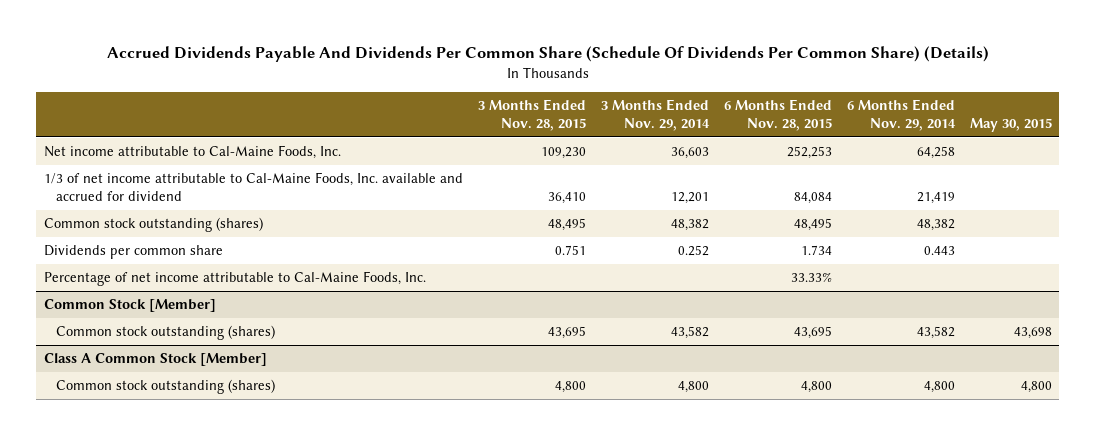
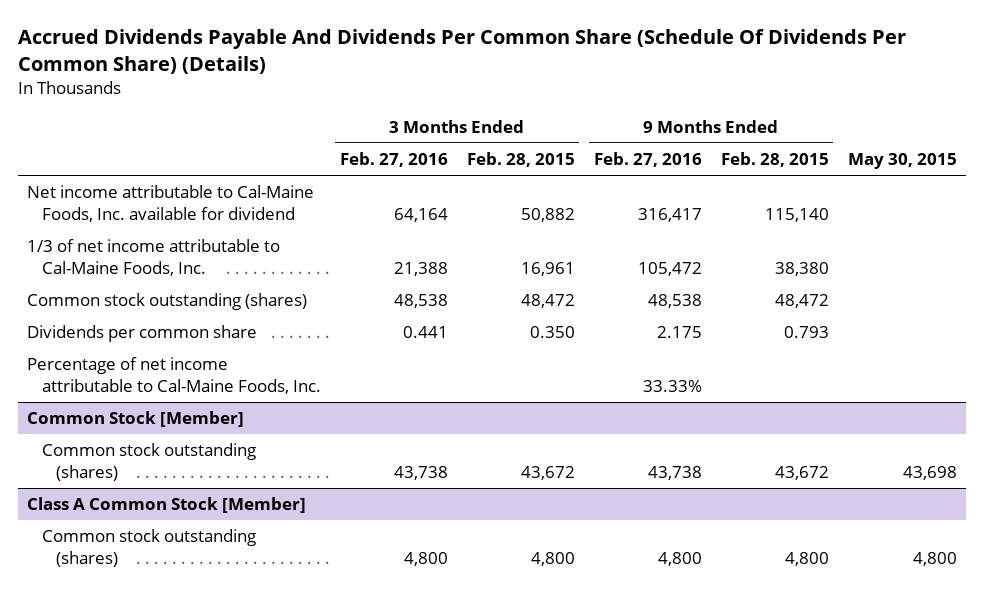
- | 3 Months Ended Nov. 28, 2015 | 3 Months Ended Nov. 29, 2014 | 6 Months Ended Nov. 28, 2015 | 6 Months Ended Nov. 29, 2014 | May 30, 2015
+ | 3 Months Ended Feb. 27, 2016 | 3 Months Ended Feb. 28, 2015 | 9 Months Ended Feb. 27, 2016 | 9 Months Ended Feb. 28, 2015 | May 30, 2015
- Net income attributable to Cal-Maine Foods, Inc. | 109,230 | 36,603 | 252,253 | 64,258 |
- 1/3 of net income attributable to Cal-Maine Foods, Inc. available and accrued for dividend | 36,410 | 12,201 | 84,084 | 21,419 |
+ Net income attributable to Cal-Maine Foods, Inc. available for dividend | 64,164 | 50,882 | 316,417 | 115,140 |
+ 1/3 of net income attributable to Cal-Maine Foods, Inc. | 21,388 | 16,961 | 105,472 | 38,380 |

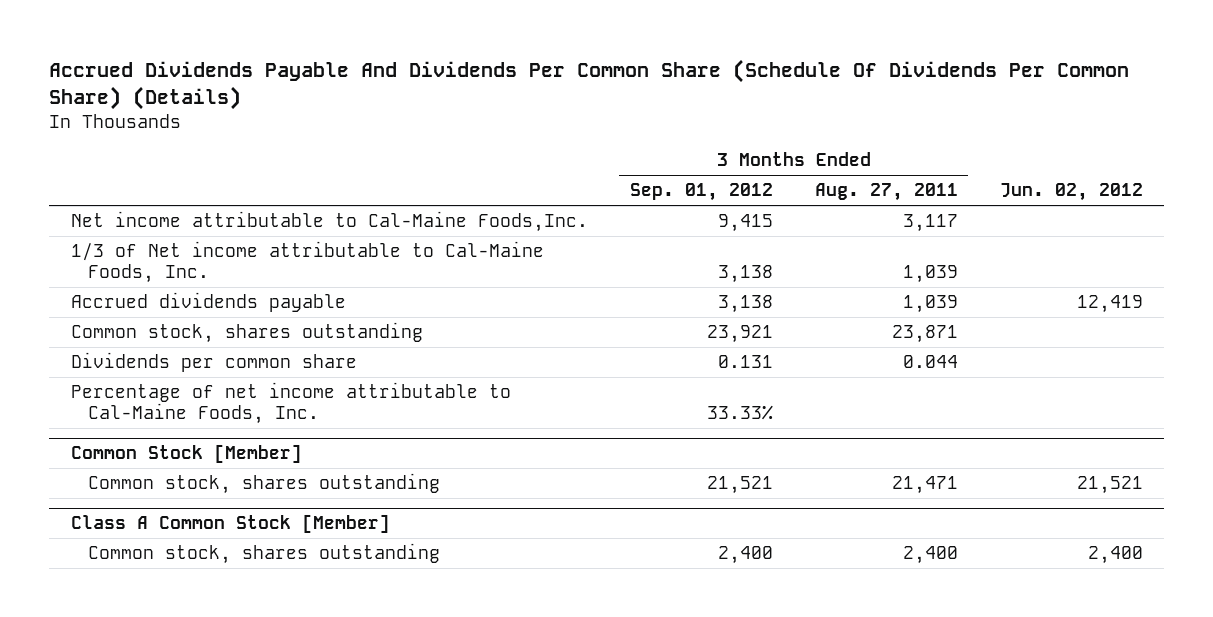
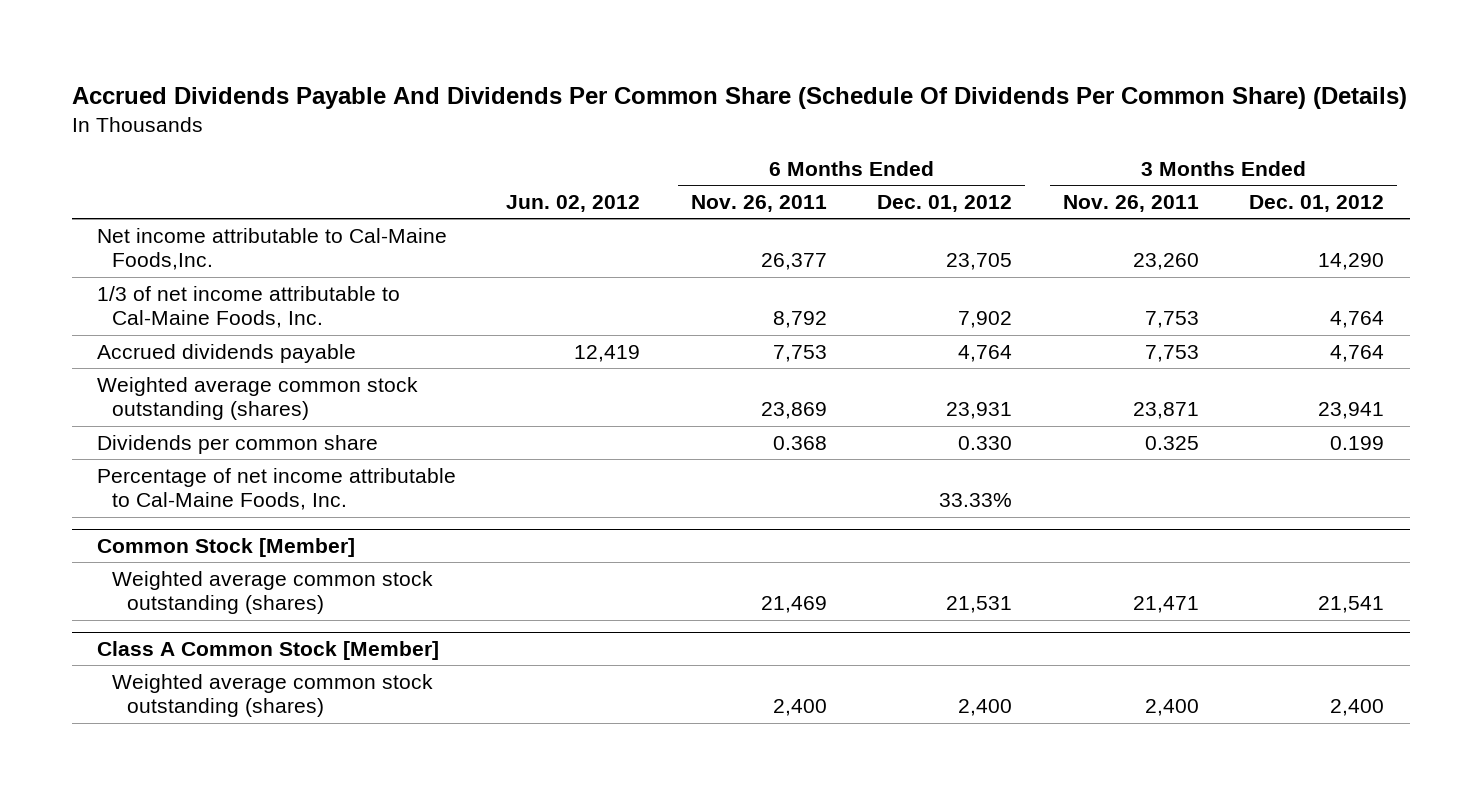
- | 3 Months Ended Sep. 01, 2012 | 3 Months Ended Aug. 27, 2011 | Jun. 02, 2012
+ | Jun. 02, 2012 | 6 Months Ended Nov. 26, 2011 | 6 Months Ended Dec. 01, 2012 | 3 Months Ended Nov. 26, 2011 | 3 Months Ended Dec. 01, 2012
- 1/3 of Net income attributable to Cal-Maine Foods, Inc. | 3,138 | 1,039 |
+ 1/3 of net income attributable to Cal-Maine Foods, Inc. | | 8,792 | 7,902 | 7,753 | 4,764
- Common stock, shares outstanding | 23,921 | 23,871 |
+ Weighted average common stock outstanding (shares) | | 23,869 | 23,931 | 23,871 | 23,941
@ Common Stock [Member]
- Common stock, shares outstanding | 21,521 | 21,471 | 21,521
+ Weighted average common stock outstanding (shares) | | 21,469 | 21,531 | 21,471 | 21,541
@ Class A Common Stock [Member]
- Common stock, shares outstanding | 2,400 | 2,400 | 2,400
+ Weighted average common stock outstanding (shares) | | 2,400 | 2,400 | 2,400 | 2,400

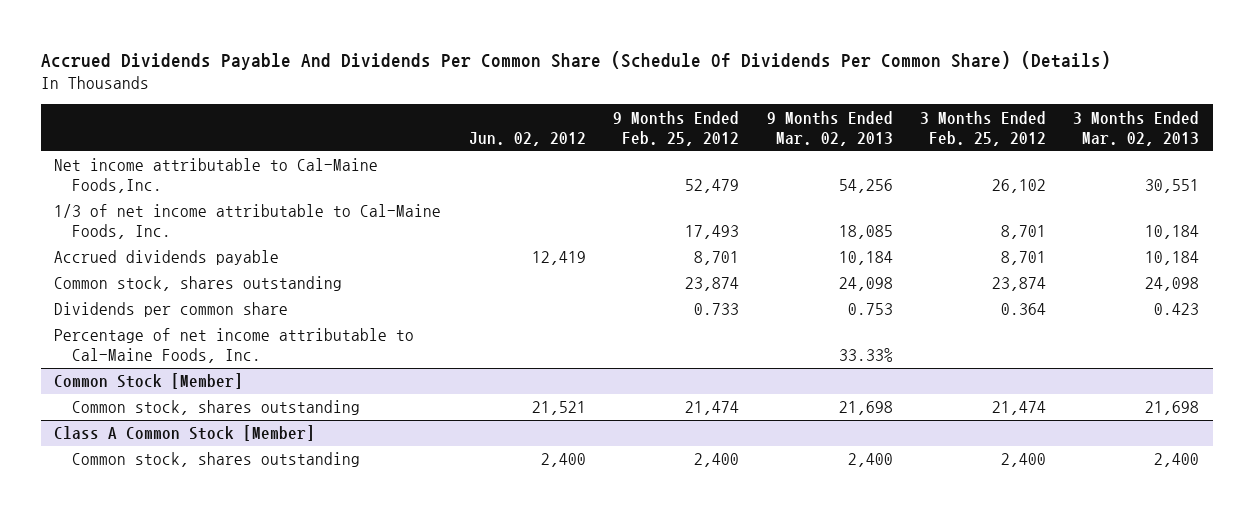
- | Jun. 02, 2012 | 6 Months Ended Nov. 26, 2011 | 6 Months Ended Dec. 01, 2012 | 3 Months Ended Nov. 26, 2011 | 3 Months Ended Dec. 01, 2012
+ | Jun. 02, 2012 | 9 Months Ended Feb. 25, 2012 | 9 Months Ended Mar. 02, 2013 | 3 Months Ended Feb. 25, 2012 | 3 Months Ended Mar. 02, 2013
- Weighted average common stock outstanding (shares) | | 23,869 | 23,931 | 23,871 | 23,941
+ Common stock, shares outstanding | | 23,874 | 24,098 | 23,874 | 24,098
@ Common Stock [Member]
- Weighted average common stock outstanding (shares) | | 21,469 | 21,531 | 21,471 | 21,541
+ Common stock, shares outstanding | 21,521 | 21,474 | 21,698 | 21,474 | 21,698
@ Class A Common Stock [Member]
- Weighted average common stock outstanding (shares) | | 2,400 | 2,400 | 2,400 | 2,400
+ Common stock, shares outstanding | 2,400 | 2,400 | 2,400 | 2,400 | 2,400

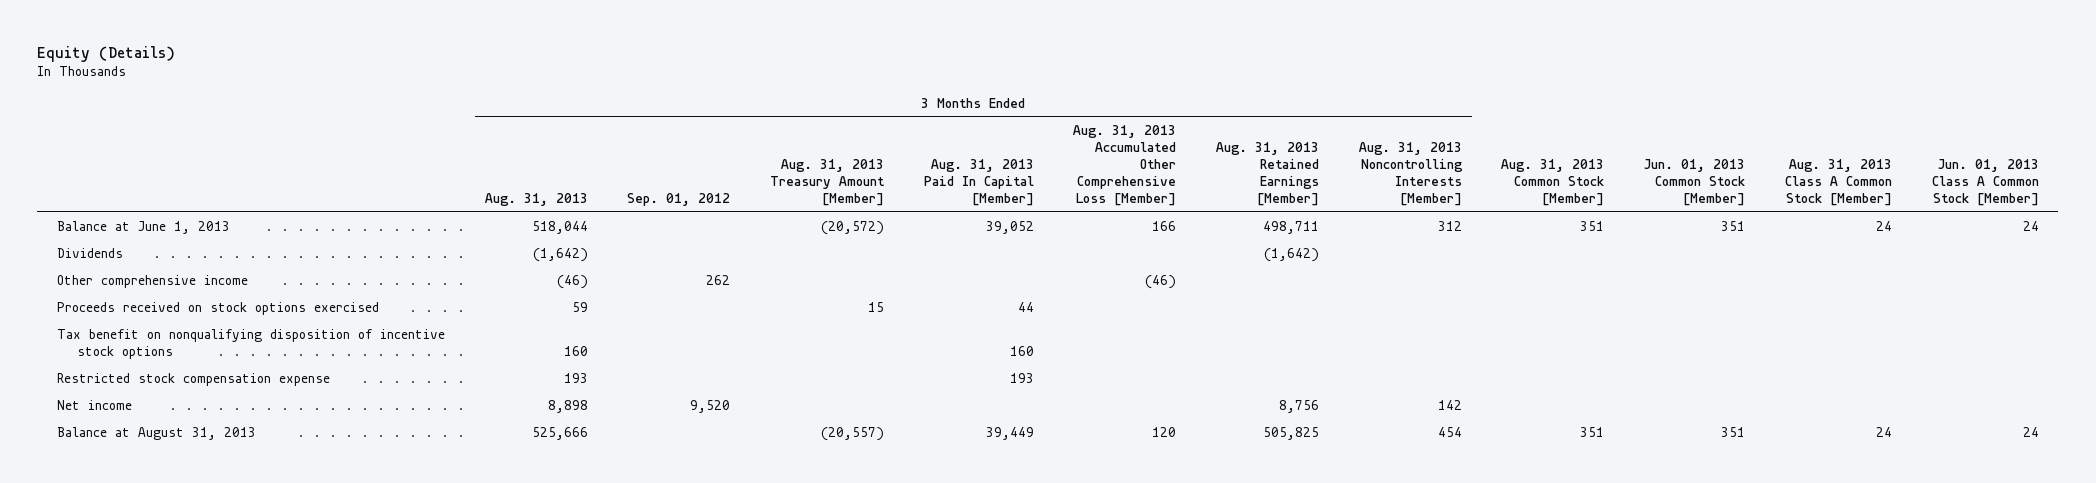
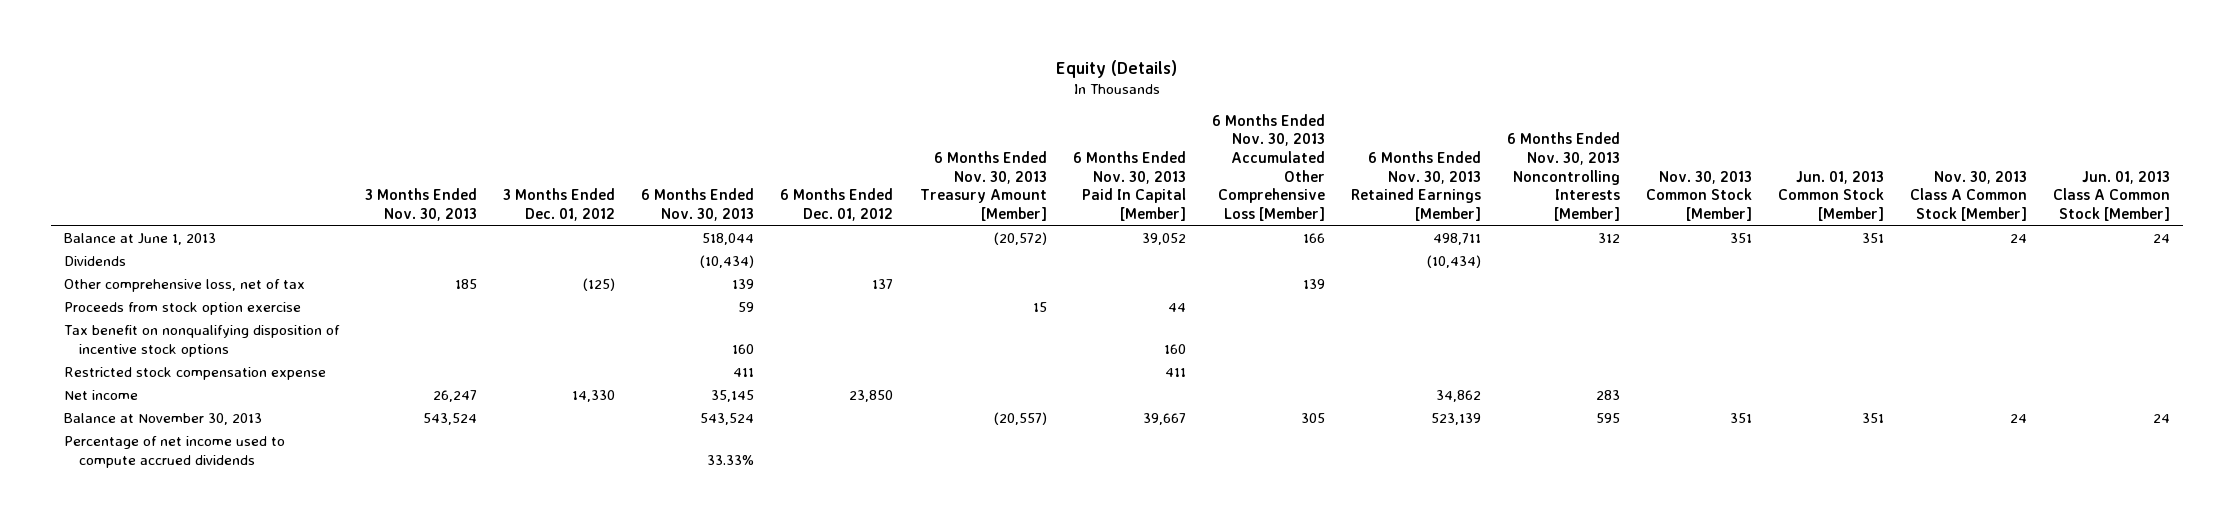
- | 3 Months Ended Aug. 31, 2013 | 3 Months Ended Sep. 01, 2012 | 3 Months Ended Aug. 31, 2013 Treasury Amount [Member] | 3 Months Ended Aug. 31, 2013 Paid In Capital [Member] | 3 Months Ended Aug. 31, 2013 Accumulated Other Comprehensive Loss [Member] | 3 Months Ended Aug. 31, 2013 Retained Earnings [Member] | 3 Months Ended Aug. 31, 2013 Noncontrolling Interests [Member] | Aug. 31, 2013 Common Stock [Member] | Jun. 01, 2013 Common Stock [Member] | Aug. 31, 2013 Class A Common Stock [Member] | Jun. 01, 2013 Class A Common Stock [Member]
+ | 3 Months Ended Nov. 30, 2013 | 3 Months Ended Dec. 01, 2012 | 6 Months Ended Nov. 30, 2013 | 6 Months Ended Dec. 01, 2012 | 6 Months Ended Nov. 30, 2013 Treasury Amount [Member] | 6 Months Ended Nov. 30, 2013 Paid In Capital [Member] | 6 Months Ended Nov. 30, 2013 Accumulated Other Comprehensive Loss [Member] | 6 Months Ended Nov. 30, 2013 Retained Earnings [Member] | 6 Months Ended Nov. 30, 2013 Noncontrolling Interests [Member] | Nov. 30, 2013 Common Stock [Member] | Jun. 01, 2013 Common Stock [Member] | Nov. 30, 2013 Class A Common Stock [Member] | Jun. 01, 2013 Class A Common Stock [Member]
- Other comprehensive income | (46) | 262 | | | (46) | | | | | |
- Proceeds received on stock options exercised | 59 | | 15 | 44 | | | | | | |
+ Other comprehensive loss, net of tax | 185 | (125) | 139 | 137 | | | 139 | | | | | |
+ Proceeds from stock option exercise | | | 59 | | 15 | 44 | | | | | | |
- Balance at August 31, 2013 | 525,666 | | (20,557) | 39,449 | 120 | 505,825 | 454 | 351 | 351 | 24 | 24
+ Balance at November 30, 2013 | 543,524 | | 543,524 | | (20,557) | 39,667 | 305 | 523,139 | 595 | 351 | 351 | 24 | 24
+ Percentage of net income used to compute accrued dividends | | | 33.33% | | | | | | | | | |

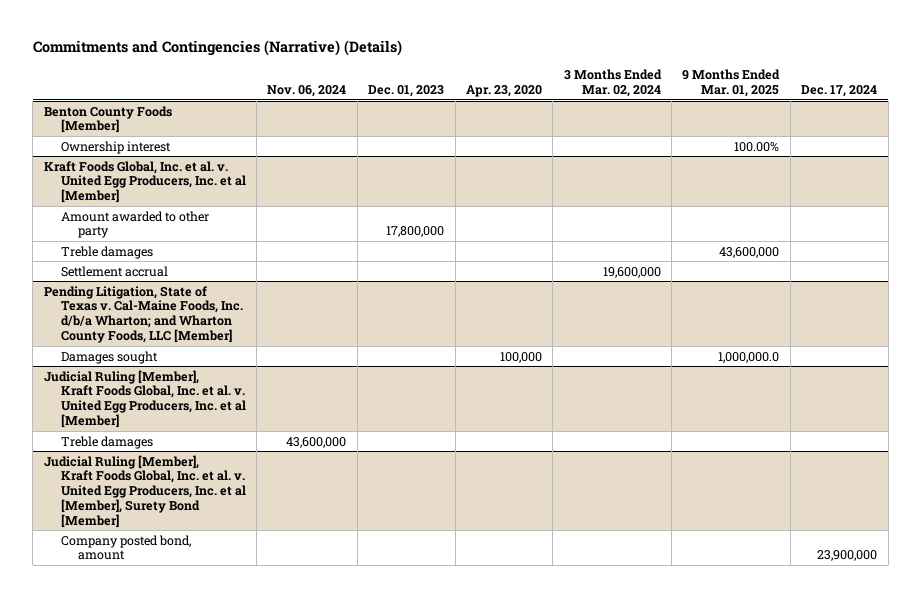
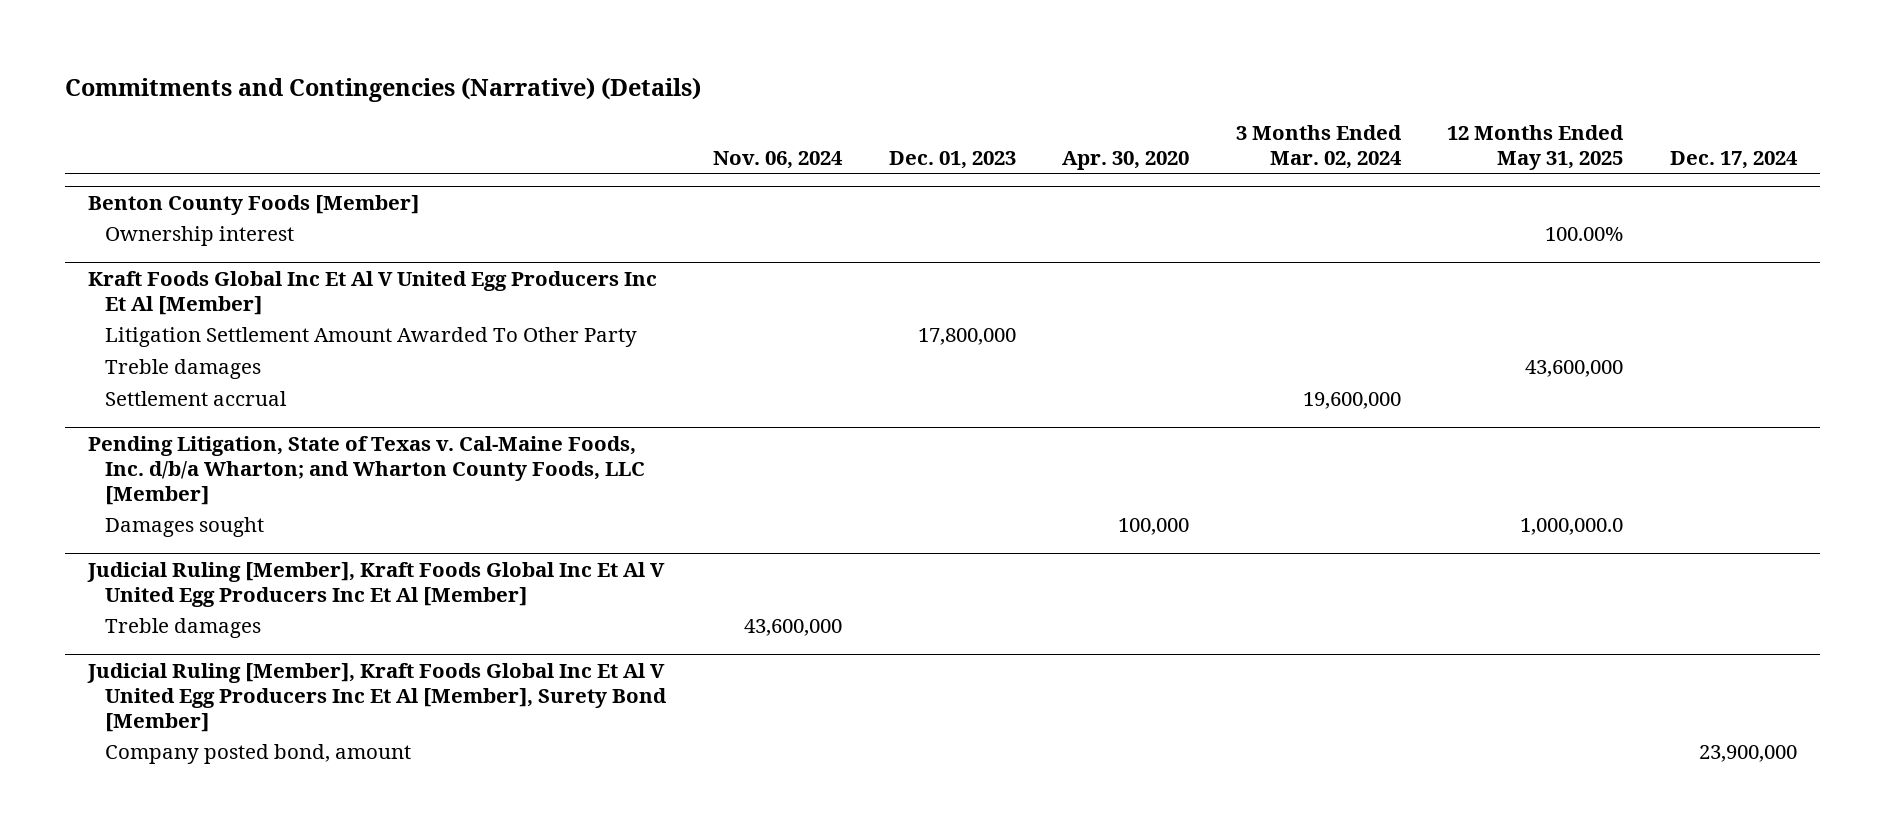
- | Nov. 06, 2024 | Dec. 01, 2023 | Apr. 23, 2020 | 3 Months Ended Mar. 02, 2024 | 9 Months Ended Mar. 01, 2025 | Dec. 17, 2024
+ | Nov. 06, 2024 | Dec. 01, 2023 | Apr. 30, 2020 | 3 Months Ended Mar. 02, 2024 | 12 Months Ended May 31, 2025 | Dec. 17, 2024
- Kraft Foods Global, Inc. et al. v. United Egg Producers, Inc. et al [Member]
- Amount awarded to other party | | 17,800,000 | | | |
+ Kraft Foods Global Inc Et Al V United Egg Producers Inc Et Al [Member]
+ Litigation Settlement Amount Awarded To Other Party | | 17,800,000 | | | |
- Judicial Ruling [Member], Kraft Foods Global, Inc. et al. v. United Egg Producers, Inc. et al [Member]
+ Judicial Ruling [Member], Kraft Foods Global Inc Et Al V United Egg Producers Inc Et Al [Member]
- Judicial Ruling [Member], Kraft Foods Global, Inc. et al. v. United Egg Producers, Inc. et al [Member], Surety Bond [Member]
+ Judicial Ruling [Member], Kraft Foods Global Inc Et Al V United Egg Producers Inc Et Al [Member], Surety Bond [Member]

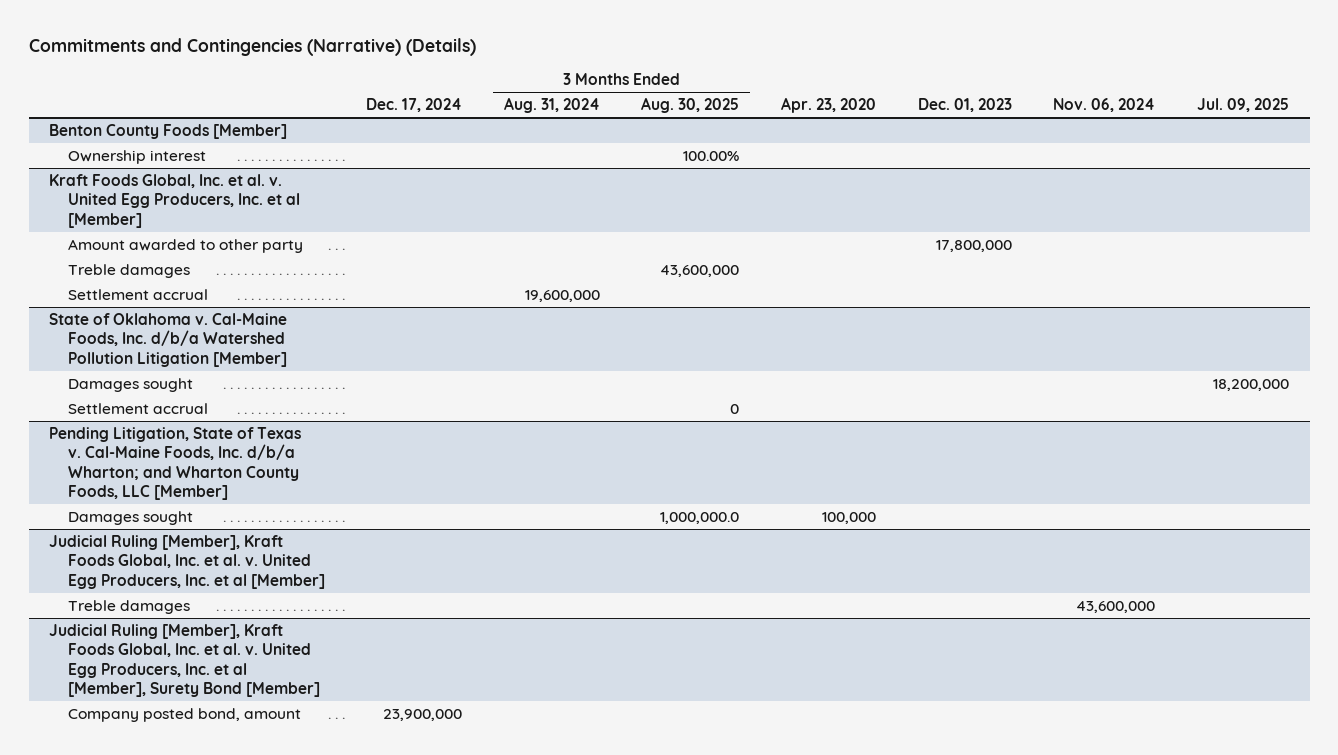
- | Nov. 06, 2024 | Dec. 01, 2023 | Apr. 30, 2020 | 3 Months Ended Mar. 02, 2024 | 12 Months Ended May 31, 2025 | Dec. 17, 2024
+ | Dec. 17, 2024 | 3 Months Ended Aug. 31, 2024 | 3 Months Ended Aug. 30, 2025 | Apr. 23, 2020 | Dec. 01, 2023 | Nov. 06, 2024 | Jul. 09, 2025
- Kraft Foods Global Inc Et Al V United Egg Producers Inc Et Al [Member]
- Litigation Settlement Amount Awarded To Other Party | | 17,800,000 | | | |
+ Kraft Foods Global, Inc. et al. v. United Egg Producers, Inc. et al [Member]
+ Amount awarded to other party | | | | | 17,800,000 | |
+ State of Oklahoma v. Cal-Maine Foods, Inc. d/b/a Watershed Pollution Litigation [Member]
+ Damages sought | | | | | | | 18,200,000
+ Settlement accrual | | | 0 | | | |
- Judicial Ruling [Member], Kraft Foods Global Inc Et Al V United Egg Producers Inc Et Al [Member]
+ Judicial Ruling [Member], Kraft Foods Global, Inc. et al. v. United Egg Producers, Inc. et al [Member]
- Judicial Ruling [Member], Kraft Foods Global Inc Et Al V United Egg Producers Inc Et Al [Member], Surety Bond [Member]
+ Judicial Ruling [Member], Kraft Foods Global, Inc. et al. v. United Egg Producers, Inc. et al [Member], Surety Bond [Member]

